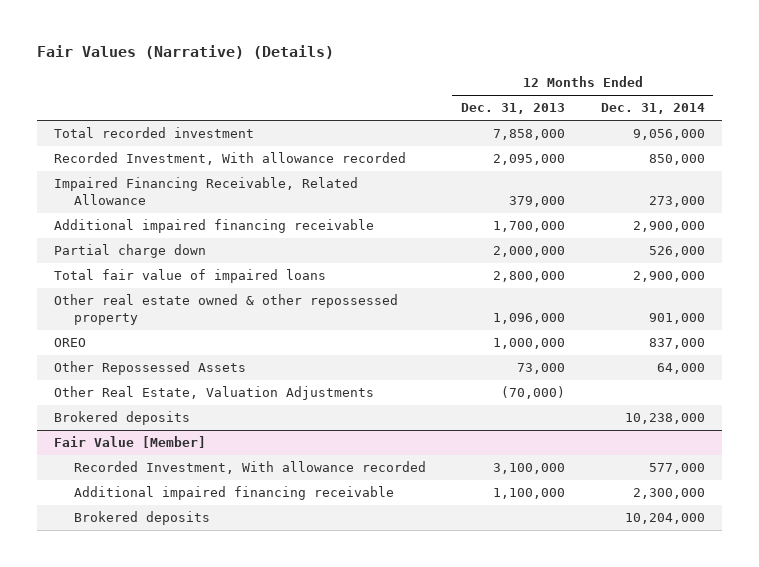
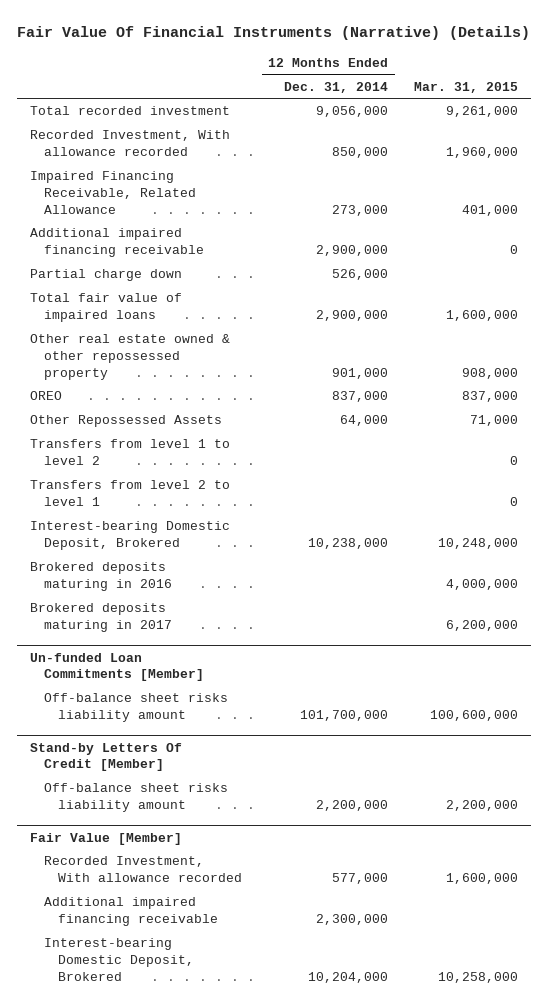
- Fair Values (Narrative) (Details)
+ Fair Value Of Financial Instruments (Narrative) (Details)
- | 12 Months Ended Dec. 31, 2013 | 12 Months Ended Dec. 31, 2014
+ | 12 Months Ended Dec. 31, 2014 | Mar. 31, 2015
- Other Real Estate, Valuation Adjustments | (70,000) |
- Brokered deposits | | 10,238,000
+ Transfers from level 1 to level 2 | | 0
+ Transfers from level 2 to level 1 | | 0
+ Interest-bearing Domestic Deposit, Brokered | 10,238,000 | 10,248,000
+ Brokered deposits maturing in 2016 | | 4,000,000
+ Brokered deposits maturing in 2017 | | 6,200,000
+ Un-funded Loan Commitments [Member]
+ Off-balance sheet risks liability amount | 101,700,000 | 100,600,000
+ Stand-by Letters Of Credit [Member]
+ Off-balance sheet risks liability amount | 2,200,000 | 2,200,000
@ Fair Value [Member]
- Brokered deposits | | 10,204,000
+ Interest-bearing Domestic Deposit, Brokered | 10,204,000 | 10,258,000

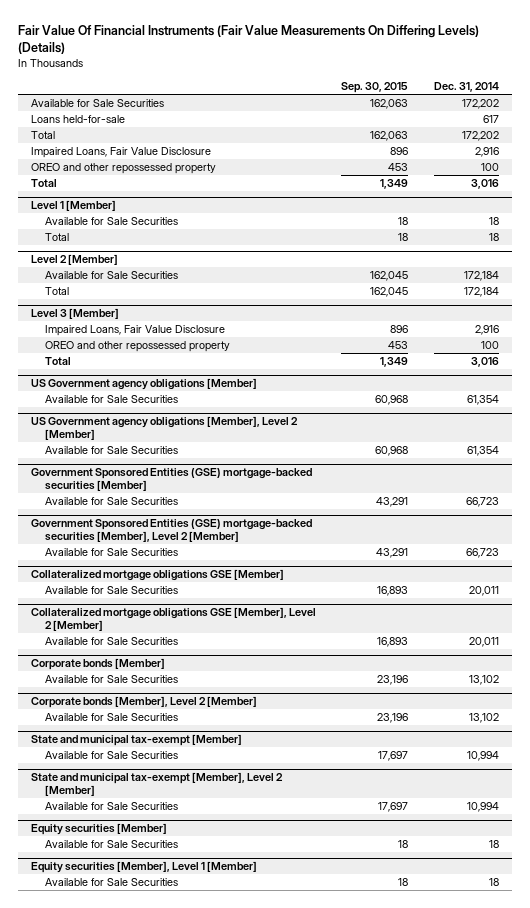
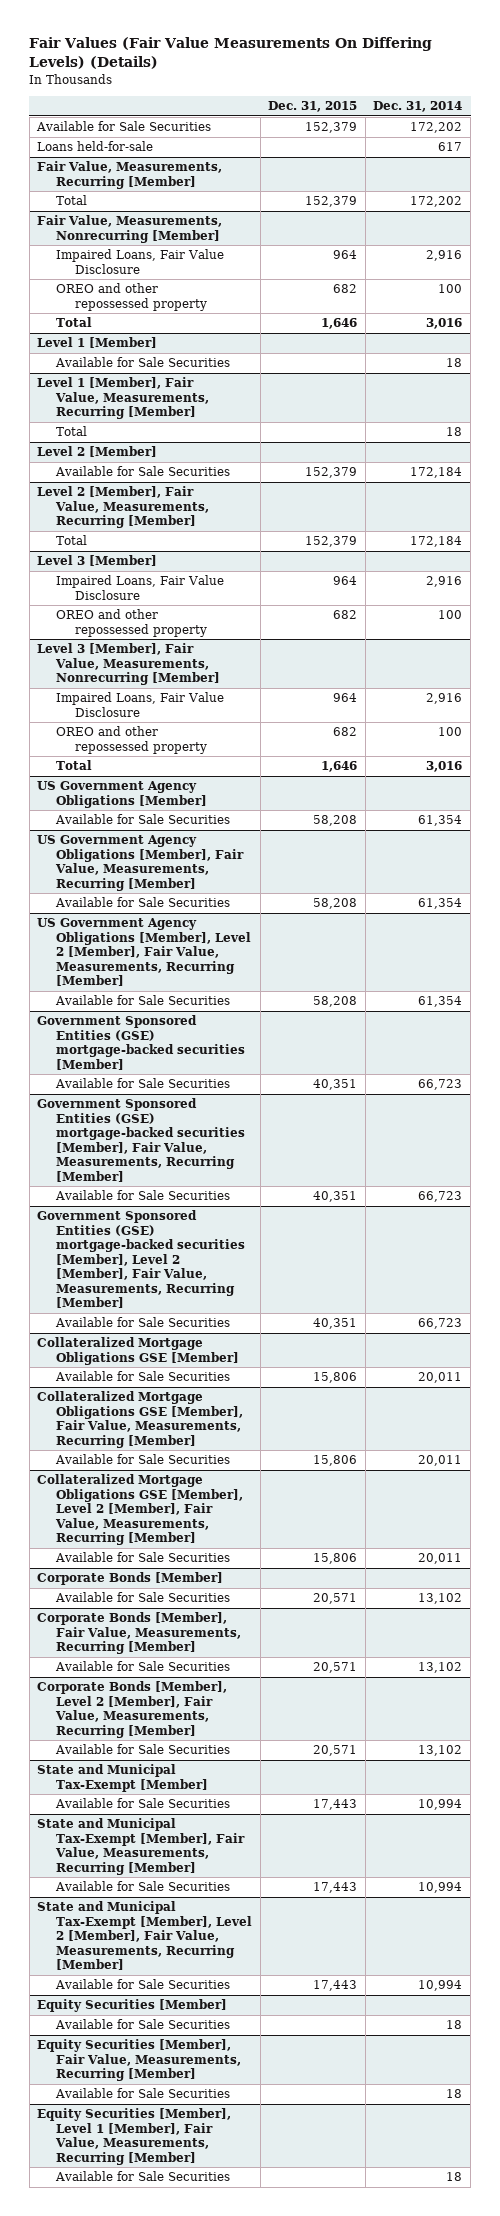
- Fair Value Of Financial Instruments (Fair Value Measurements On Differing Levels) (Details)
+ Fair Values (Fair Value Measurements On Differing Levels) (Details)
- | Sep. 30, 2015 | Dec. 31, 2014
+ | Dec. 31, 2015 | Dec. 31, 2014
+ Fair Value, Measurements, Recurring [Member]
+ Fair Value, Measurements, Nonrecurring [Member]
+ Level 1 [Member], Fair Value, Measurements, Recurring [Member]
+ Level 2 [Member], Fair Value, Measurements, Recurring [Member]
+ Level 3 [Member], Fair Value, Measurements, Nonrecurring [Member]
+ Impaired Loans, Fair Value Disclosure | 964 | 2,916
+ OREO and other repossessed property | 682 | 100
- US Government agency obligations [Member]
+ US Government Agency Obligations [Member]
- US Government agency obligations [Member], Level 2 [Member]
+ US Government Agency Obligations [Member], Fair Value, Measurements, Recurring [Member]
+ US Government Agency Obligations [Member], Level 2 [Member], Fair Value, Measurements, Recurring [Member]
+ Available for Sale Securities | 58,208 | 61,354
- Government Sponsored Entities (GSE) mortgage-backed securities [Member], Level 2 [Member]
+ Government Sponsored Entities (GSE) mortgage-backed securities [Member], Fair Value, Measurements, Recurring [Member]
- Collateralized mortgage obligations GSE [Member]
+ Government Sponsored Entities (GSE) mortgage-backed securities [Member], Level 2 [Member], Fair Value, Measurements, Recurring [Member]
+ Available for Sale Securities | 40,351 | 66,723
+ Collateralized Mortgage Obligations GSE [Member]
- Collateralized mortgage obligations GSE [Member], Level 2 [Member]
+ Collateralized Mortgage Obligations GSE [Member], Fair Value, Measurements, Recurring [Member]
- Corporate bonds [Member]
+ Collateralized Mortgage Obligations GSE [Member], Level 2 [Member], Fair Value, Measurements, Recurring [Member]
+ Available for Sale Securities | 15,806 | 20,011
+ Corporate Bonds [Member]
- Corporate bonds [Member], Level 2 [Member]
+ Corporate Bonds [Member], Fair Value, Measurements, Recurring [Member]
- State and municipal tax-exempt [Member]
+ Corporate Bonds [Member], Level 2 [Member], Fair Value, Measurements, Recurring [Member]
+ Available for Sale Securities | 20,571 | 13,102
+ State and Municipal Tax-Exempt [Member]
- State and municipal tax-exempt [Member], Level 2 [Member]
+ State and Municipal Tax-Exempt [Member], Fair Value, Measurements, Recurring [Member]
- Equity securities [Member]
+ State and Municipal Tax-Exempt [Member], Level 2 [Member], Fair Value, Measurements, Recurring [Member]
+ Available for Sale Securities | 17,443 | 10,994
+ Equity Securities [Member]
- Equity securities [Member], Level 1 [Member]
+ Equity Securities [Member], Fair Value, Measurements, Recurring [Member]
+ Equity Securities [Member], Level 1 [Member], Fair Value, Measurements, Recurring [Member]
+ Available for Sale Securities | | 18

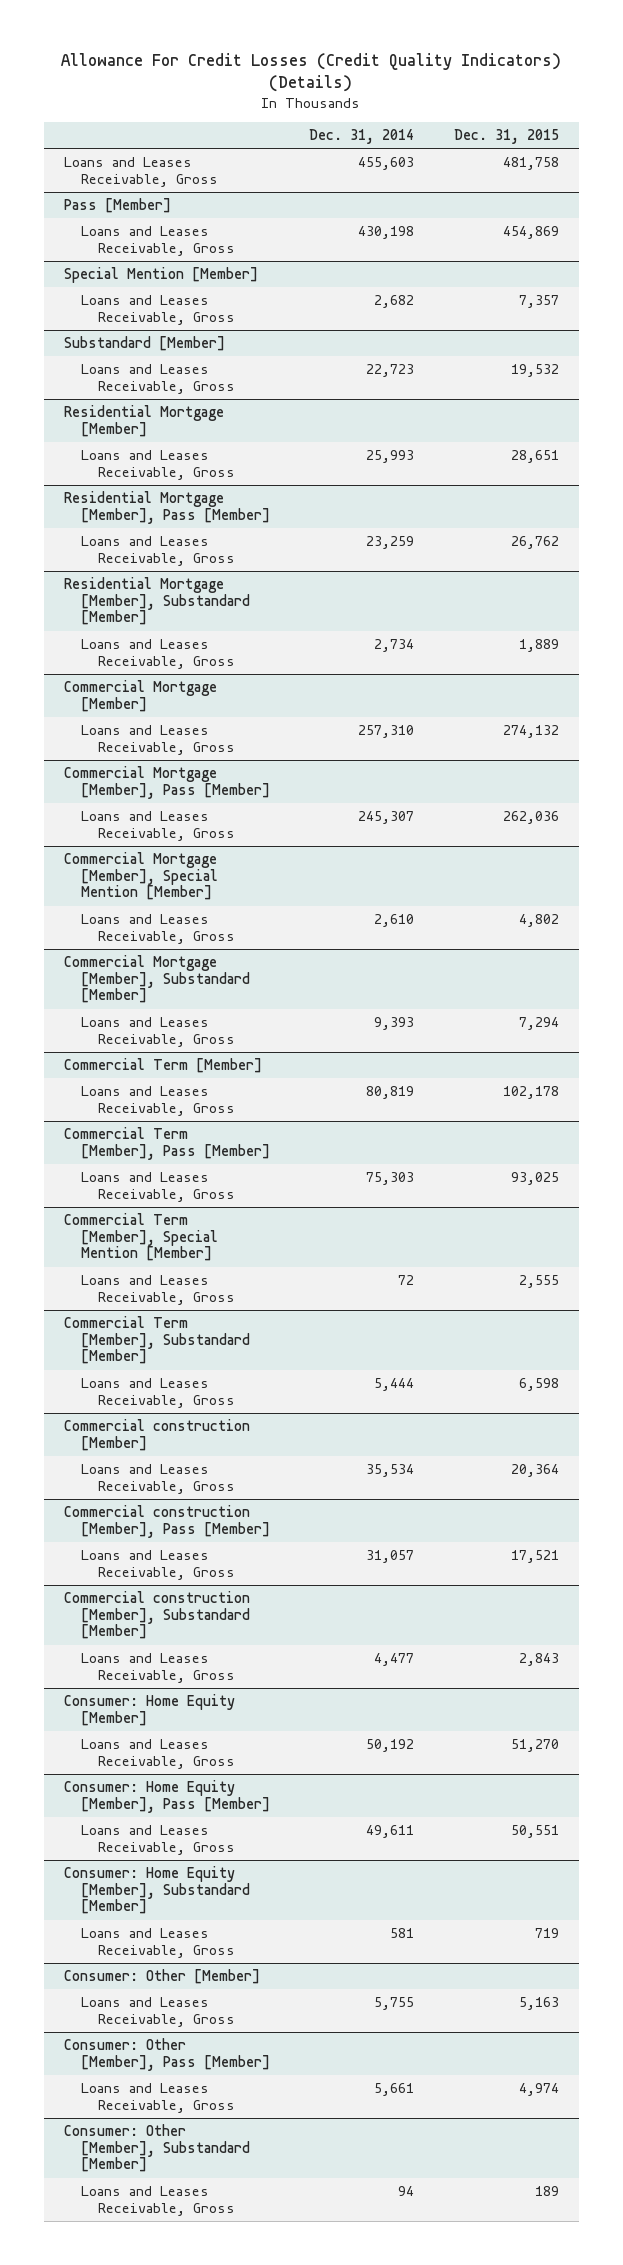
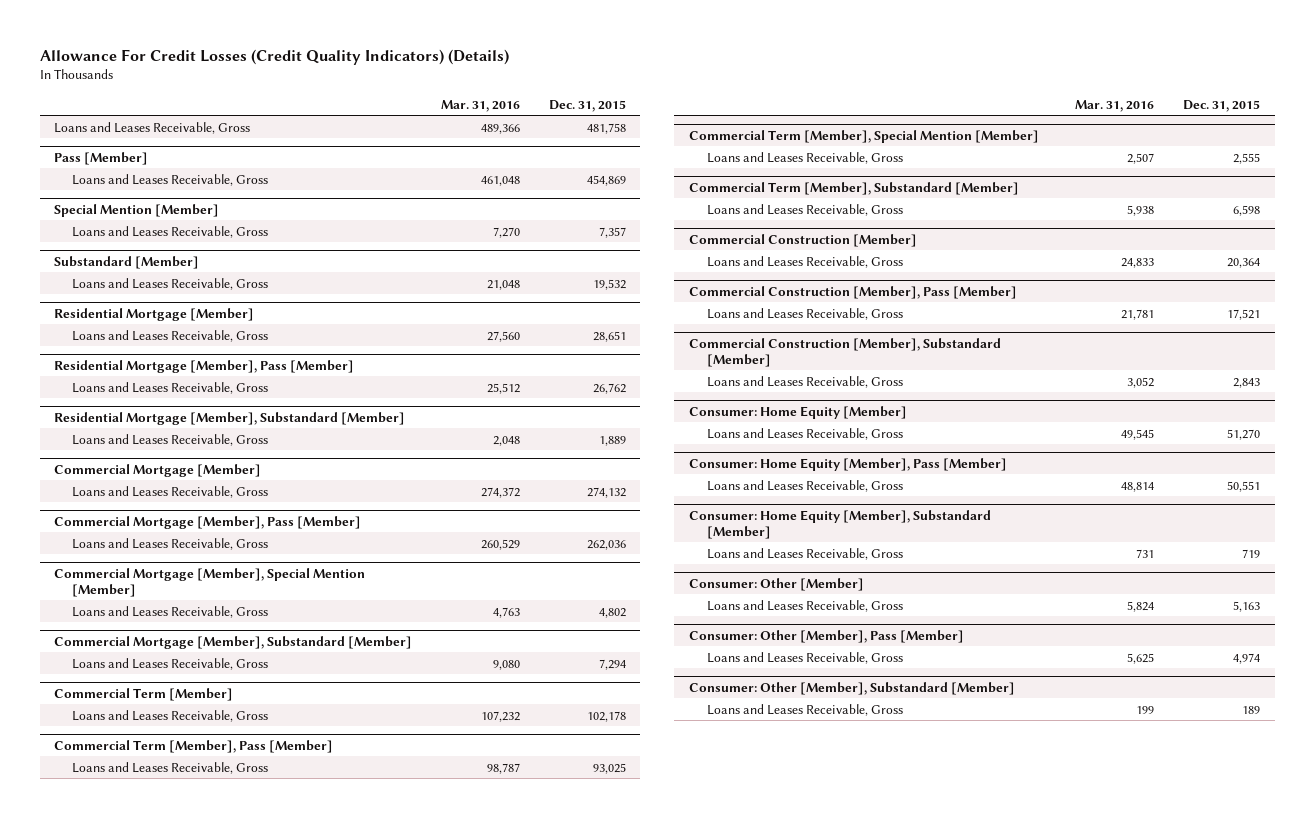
- | Dec. 31, 2014 | Dec. 31, 2015
+ | Mar. 31, 2016 | Dec. 31, 2015
- Commercial construction [Member]
+ Commercial Construction [Member]
- Commercial construction [Member], Pass [Member]
+ Commercial Construction [Member], Pass [Member]
- Commercial construction [Member], Substandard [Member]
+ Commercial Construction [Member], Substandard [Member]

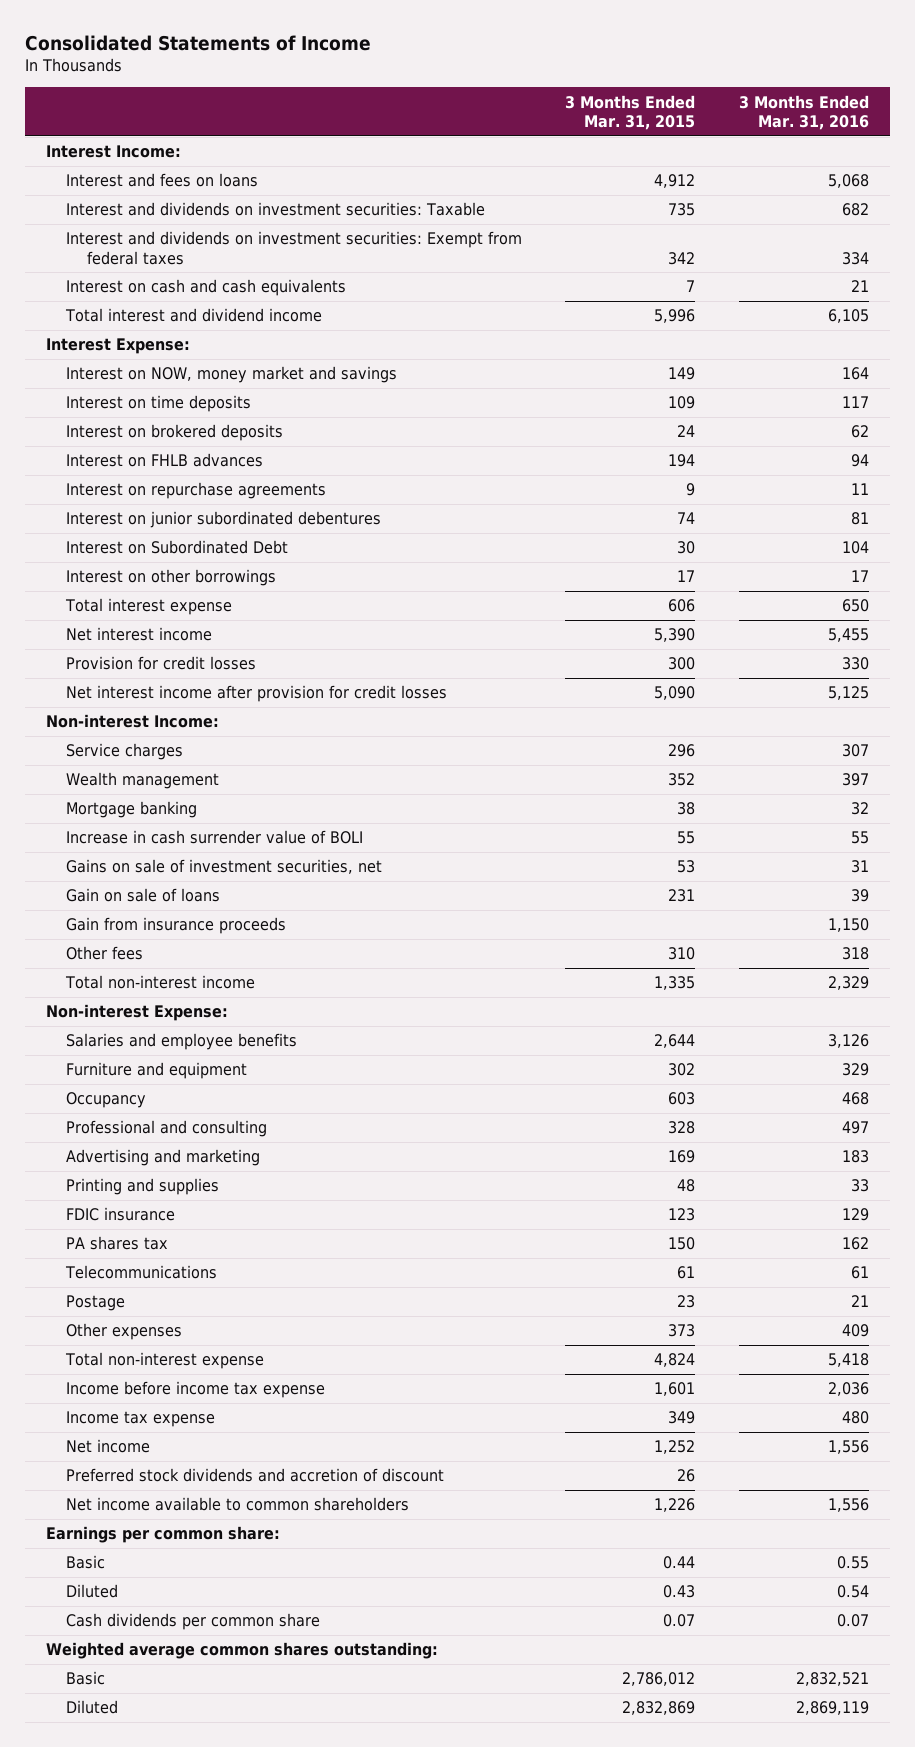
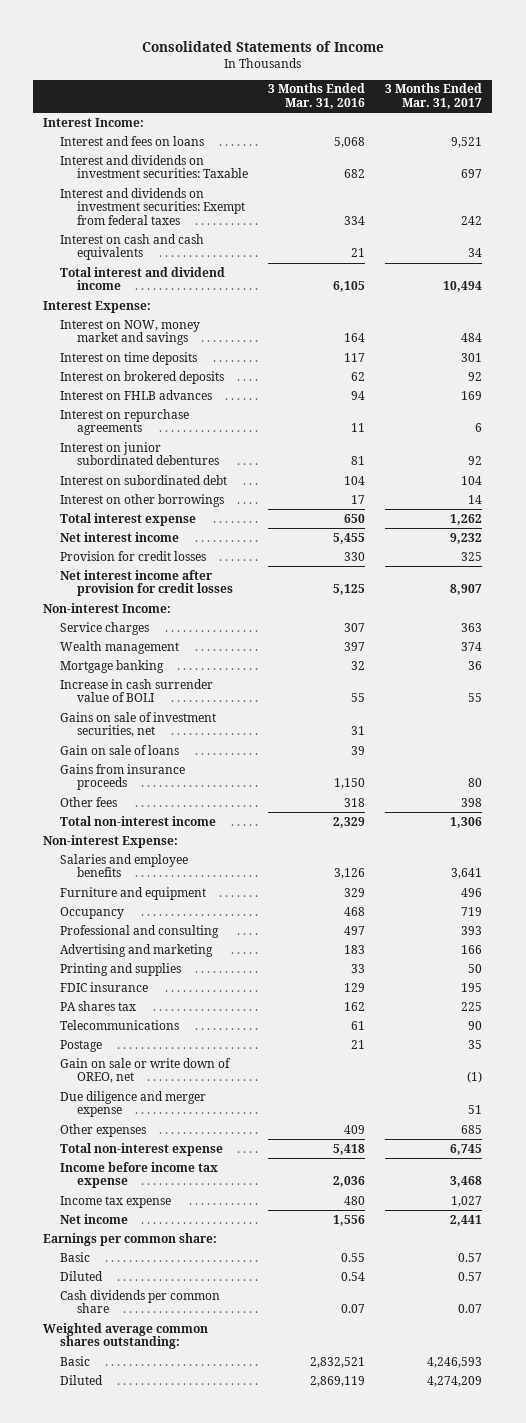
- | 3 Months Ended Mar. 31, 2015 | 3 Months Ended Mar. 31, 2016
+ | 3 Months Ended Mar. 31, 2016 | 3 Months Ended Mar. 31, 2017
- Interest on Subordinated Debt | 30 | 104
+ Interest on subordinated debt | 104 | 104
- Gain from insurance proceeds | | 1,150
+ Gains from insurance proceeds | 1,150 | 80
+ Gain on sale or write down of OREO, net | | (1)
+ Due diligence and merger expense | | 51
- Preferred stock dividends and accretion of discount | 26 |
- Net income available to common shareholders | 1,226 | 1,556

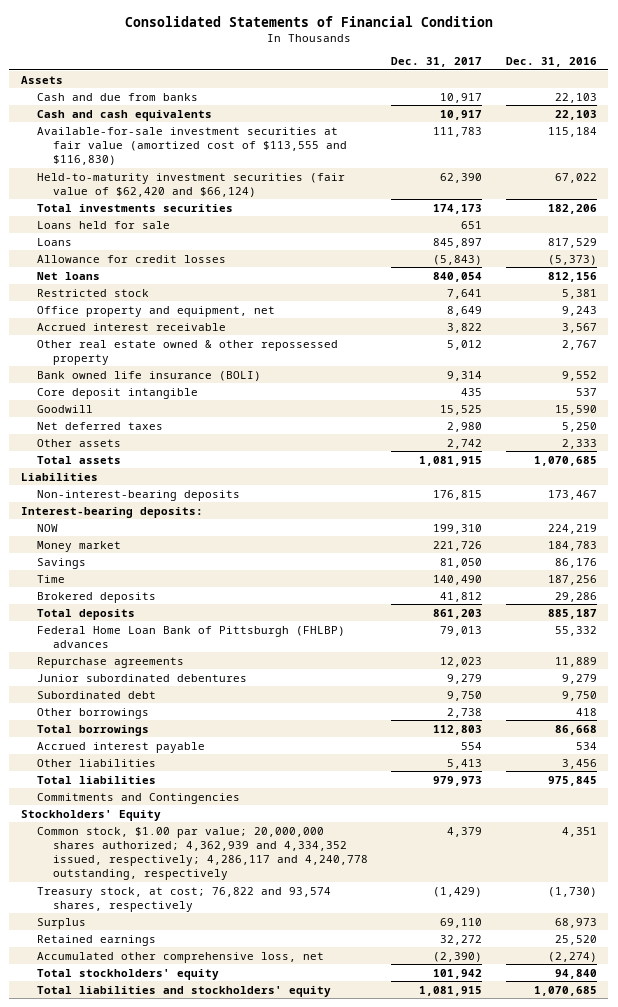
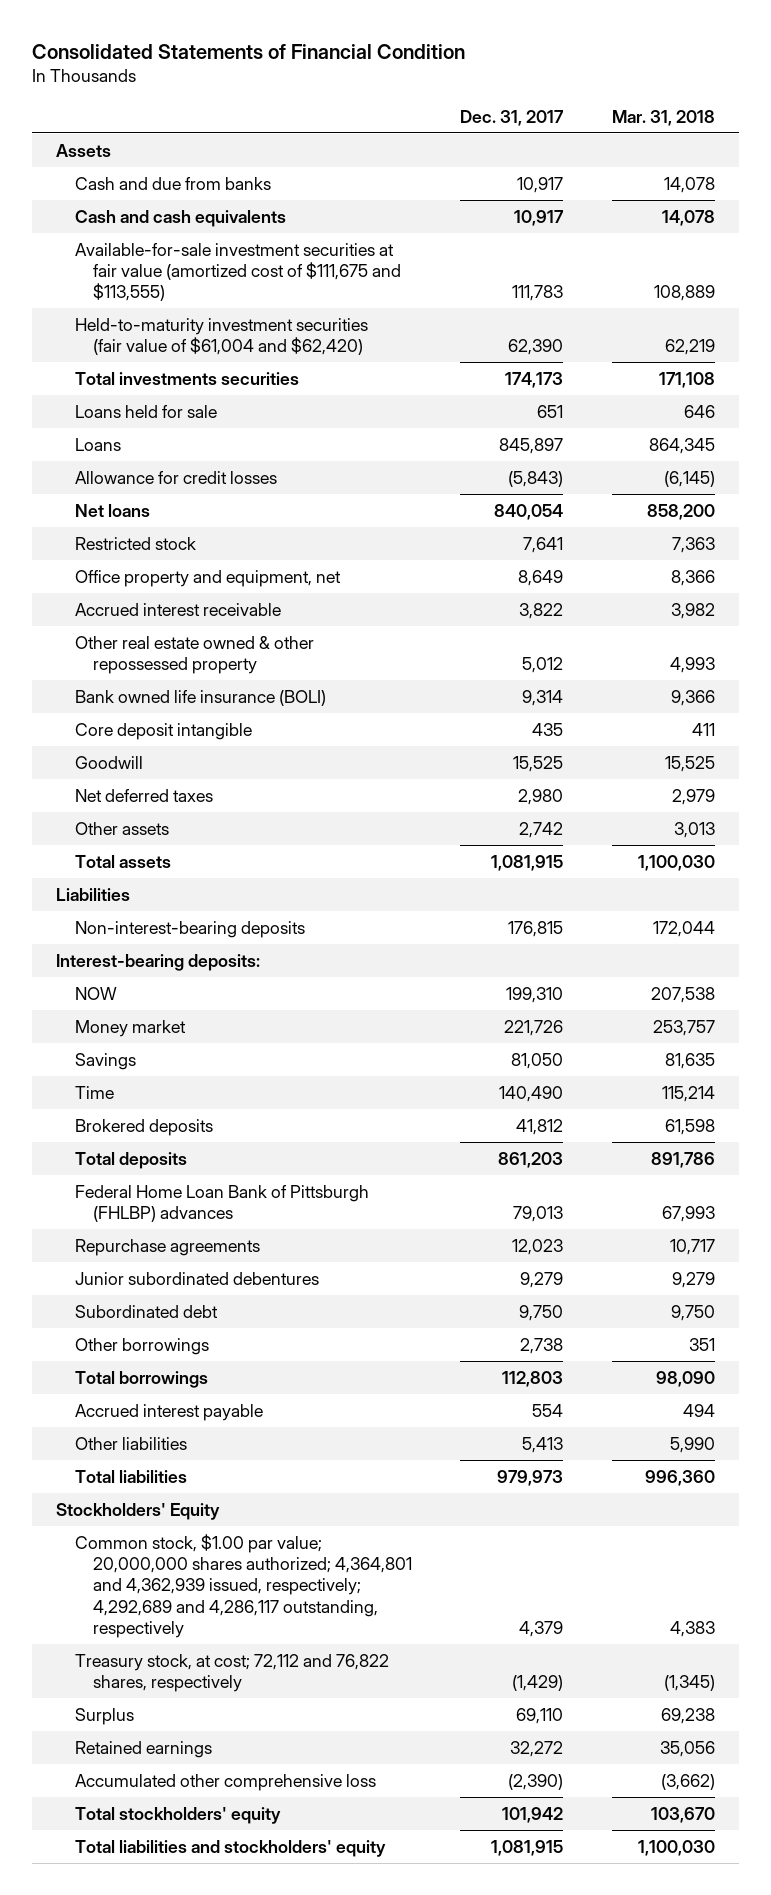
- | Dec. 31, 2017 | Dec. 31, 2016
+ | Dec. 31, 2017 | Mar. 31, 2018
- Available-for-sale investment securities at fair value (amortized cost of $113,555 and $116,830) | 111,783 | 115,184
- Held-to-maturity investment securities (fair value of $62,420 and $66,124) | 62,390 | 67,022
+ Available-for-sale investment securities at fair value (amortized cost of $111,675 and $113,555) | 111,783 | 108,889
+ Held-to-maturity investment securities (fair value of $61,004 and $62,420) | 62,390 | 62,219
- Commitments and Contingencies
- Common stock, $1.00 par value; 20,000,000 shares authorized; 4,362,939 and 4,334,352 issued, respectively; 4,286,117 and 4,240,778 outstanding, respectively | 4,379 | 4,351
- Treasury stock, at cost; 76,822 and 93,574 shares, respectively | (1,429) | (1,730)
+ Common stock, $1.00 par value; 20,000,000 shares authorized; 4,364,801 and 4,362,939 issued, respectively; 4,292,689 and 4,286,117 outstanding, respectively | 4,379 | 4,383
+ Treasury stock, at cost; 72,112 and 76,822 shares, respectively | (1,429) | (1,345)
- Accumulated other comprehensive loss, net | (2,390) | (2,274)
+ Accumulated other comprehensive loss | (2,390) | (3,662)

